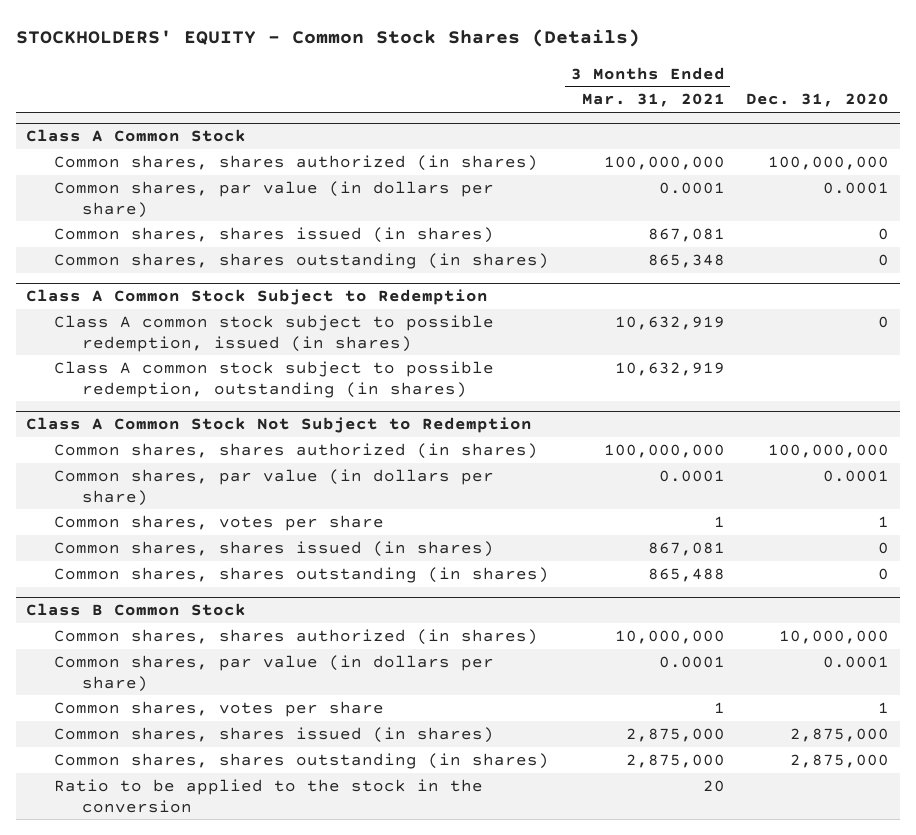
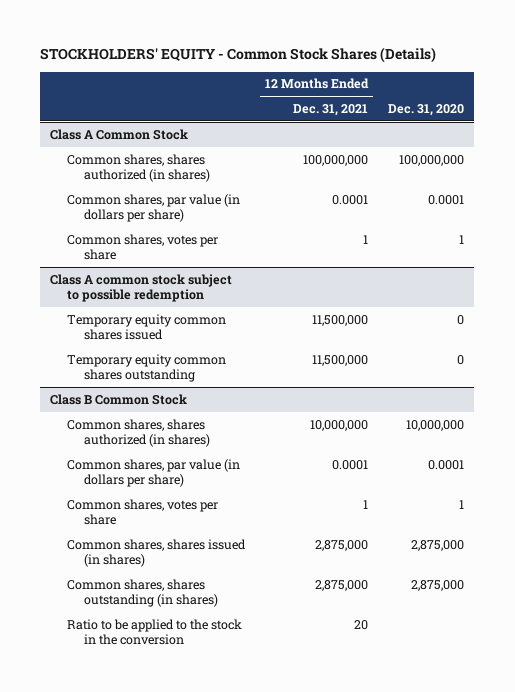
- | 3 Months Ended Mar. 31, 2021 | Dec. 31, 2020
+ | 12 Months Ended Dec. 31, 2021 | Dec. 31, 2020
@ Class A Common Stock
- Common shares, shares issued (in shares) | 867,081 | 0
- Common shares, shares outstanding (in shares) | 865,348 | 0
- Class A Common Stock Subject to Redemption
- Class A common stock subject to possible redemption, issued (in shares) | 10,632,919 | 0
- Class A common stock subject to possible redemption, outstanding (in shares) | 10,632,919 |
- Class A Common Stock Not Subject to Redemption
- Common shares, shares authorized (in shares) | 100,000,000 | 100,000,000
- Common shares, par value (in dollars per share) | 0.0001 | 0.0001
- Common shares, shares issued (in shares) | 867,081 | 0
- Common shares, shares outstanding (in shares) | 865,488 | 0
+ Class A common stock subject to possible redemption
+ Temporary equity common shares issued | 11,500,000 | 0
+ Temporary equity common shares outstanding | 11,500,000 | 0

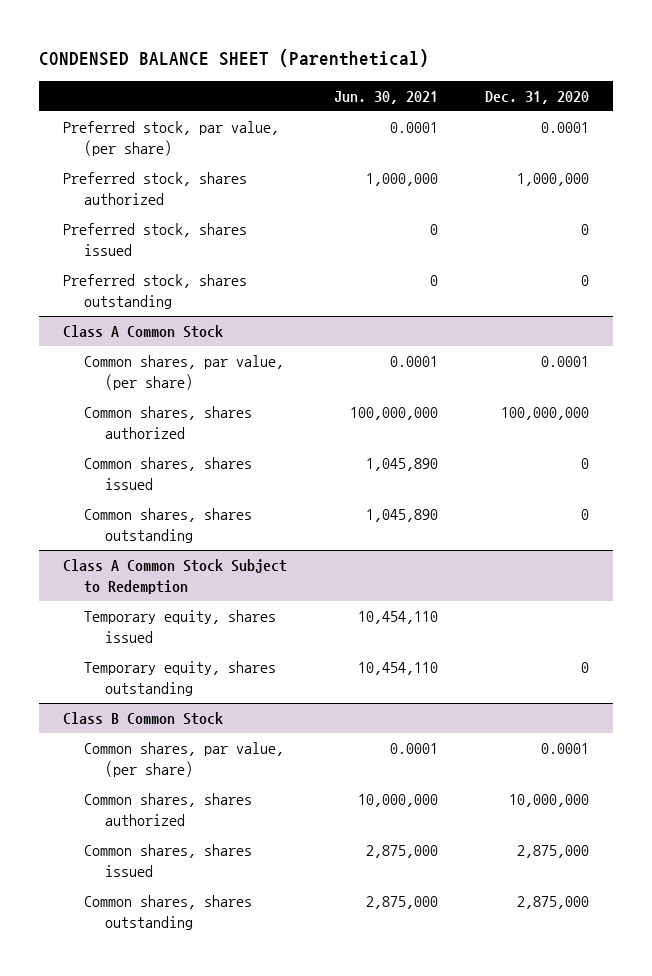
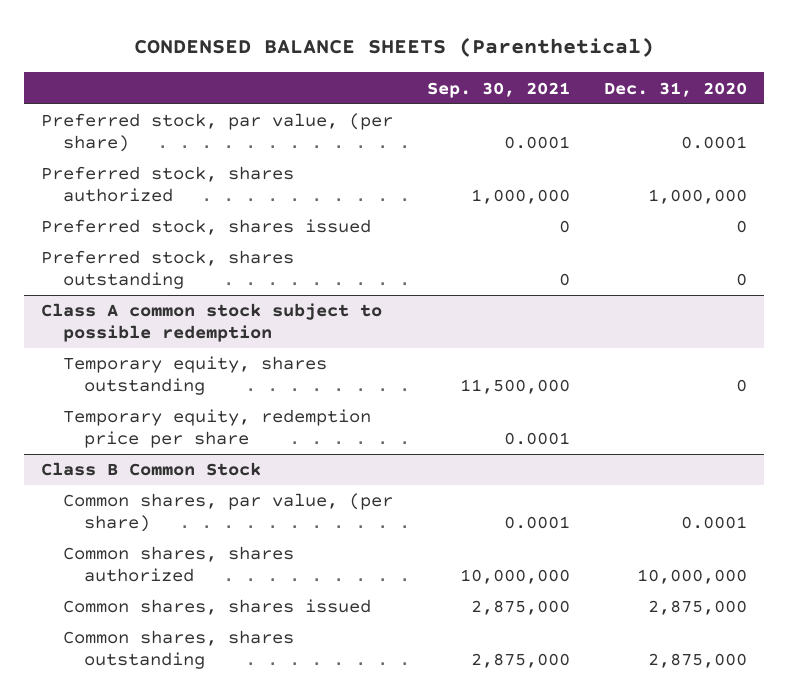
- CONDENSED BALANCE SHEET (Parenthetical)
+ CONDENSED BALANCE SHEETS (Parenthetical)
- | Jun. 30, 2021 | Dec. 31, 2020
+ | Sep. 30, 2021 | Dec. 31, 2020
- Class A Common Stock
- Common shares, par value, (per share) | 0.0001 | 0.0001
- Common shares, shares authorized | 100,000,000 | 100,000,000
- Common shares, shares issued | 1,045,890 | 0
- Common shares, shares outstanding | 1,045,890 | 0
- Class A Common Stock Subject to Redemption
- Temporary equity, shares issued | 10,454,110 |
+ Class A common stock subject to possible redemption
+ Temporary equity, redemption price per share | 0.0001 |

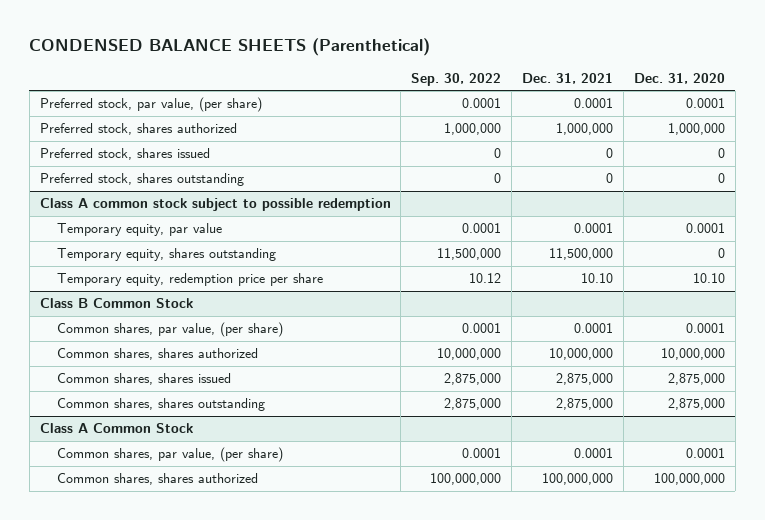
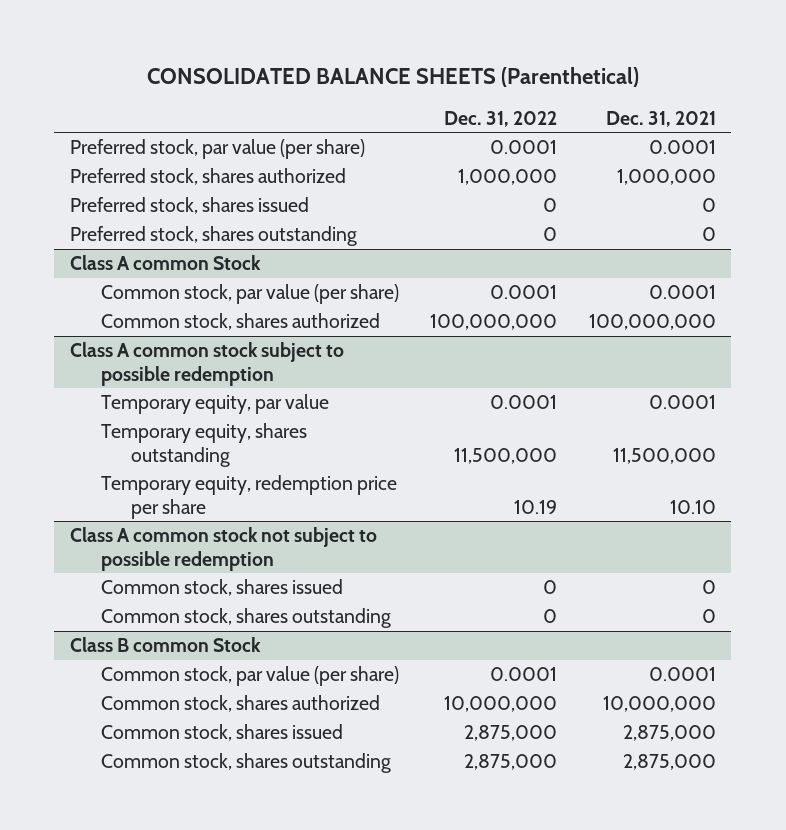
- CONDENSED BALANCE SHEETS (Parenthetical)
+ CONSOLIDATED BALANCE SHEETS (Parenthetical)
- | Sep. 30, 2022 | Dec. 31, 2021 | Dec. 31, 2020
+ | Dec. 31, 2022 | Dec. 31, 2021
- Preferred stock, par value, (per share) | 0.0001 | 0.0001 | 0.0001
+ Preferred stock, par value (per share) | 0.0001 | 0.0001
+ Class A common Stock
+ Common stock, par value (per share) | 0.0001 | 0.0001
+ Common stock, shares authorized | 100,000,000 | 100,000,000
- Class B Common Stock
- Common shares, par value, (per share) | 0.0001 | 0.0001 | 0.0001
- Common shares, shares authorized | 10,000,000 | 10,000,000 | 10,000,000
- Common shares, shares issued | 2,875,000 | 2,875,000 | 2,875,000
- Common shares, shares outstanding | 2,875,000 | 2,875,000 | 2,875,000
- Class A Common Stock
- Common shares, par value, (per share) | 0.0001 | 0.0001 | 0.0001
- Common shares, shares authorized | 100,000,000 | 100,000,000 | 100,000,000
+ Class A common stock not subject to possible redemption
+ Common stock, shares issued | 0 | 0
+ Common stock, shares outstanding | 0 | 0
+ Class B common Stock
+ Common stock, par value (per share) | 0.0001 | 0.0001
+ Common stock, shares authorized | 10,000,000 | 10,000,000
+ Common stock, shares issued | 2,875,000 | 2,875,000
+ Common stock, shares outstanding | 2,875,000 | 2,875,000

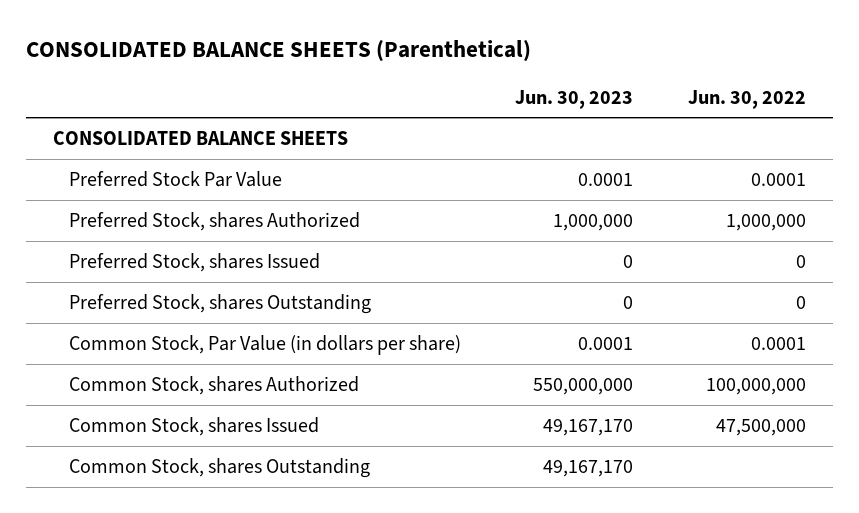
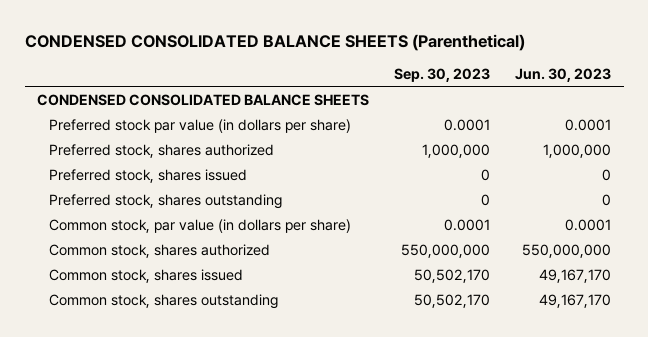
- CONSOLIDATED BALANCE SHEETS (Parenthetical)
+ CONDENSED CONSOLIDATED BALANCE SHEETS (Parenthetical)
- | Jun. 30, 2023 | Jun. 30, 2022
+ | Sep. 30, 2023 | Jun. 30, 2023
- CONSOLIDATED BALANCE SHEETS
- Preferred Stock Par Value | 0.0001 | 0.0001
- Preferred Stock, shares Authorized | 1,000,000 | 1,000,000
- Preferred Stock, shares Issued | 0 | 0
- Preferred Stock, shares Outstanding | 0 | 0
- Common Stock, Par Value (in dollars per share) | 0.0001 | 0.0001
- Common Stock, shares Authorized | 550,000,000 | 100,000,000
- Common Stock, shares Issued | 49,167,170 | 47,500,000
- Common Stock, shares Outstanding | 49,167,170 |
+ CONDENSED CONSOLIDATED BALANCE SHEETS
+ Preferred stock par value (in dollars per share) | 0.0001 | 0.0001
+ Preferred stock, shares authorized | 1,000,000 | 1,000,000
+ Preferred stock, shares issued | 0 | 0
+ Preferred stock, shares outstanding | 0 | 0
+ Common stock, par value (in dollars per share) | 0.0001 | 0.0001
+ Common stock, shares authorized | 550,000,000 | 550,000,000
+ Common stock, shares issued | 50,502,170 | 49,167,170
+ Common stock, shares outstanding | 50,502,170 | 49,167,170

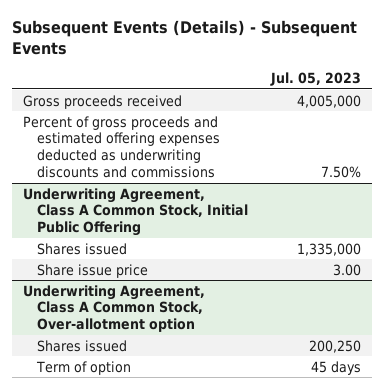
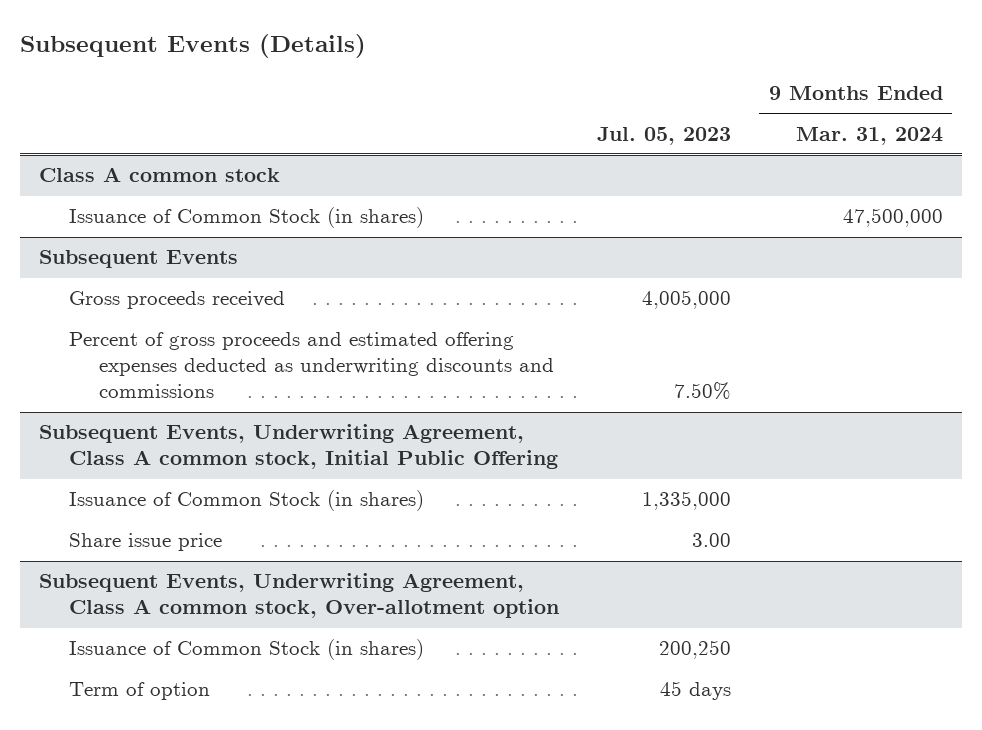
- Subsequent Events (Details) - Subsequent Events
+ Subsequent Events (Details)
- | Jul. 05, 2023
+ | Jul. 05, 2023 | 9 Months Ended Mar. 31, 2024
+ Class A common stock
+ Issuance of Common Stock (in shares) | | 47,500,000
+ Subsequent Events
- Underwriting Agreement, Class A Common Stock, Initial Public Offering
- Shares issued | 1,335,000
+ Subsequent Events, Underwriting Agreement, Class A common stock, Initial Public Offering
+ Issuance of Common Stock (in shares) | 1,335,000 |
- Underwriting Agreement, Class A Common Stock, Over-allotment option
- Shares issued | 200,250
+ Subsequent Events, Underwriting Agreement, Class A common stock, Over-allotment option
+ Issuance of Common Stock (in shares) | 200,250 |

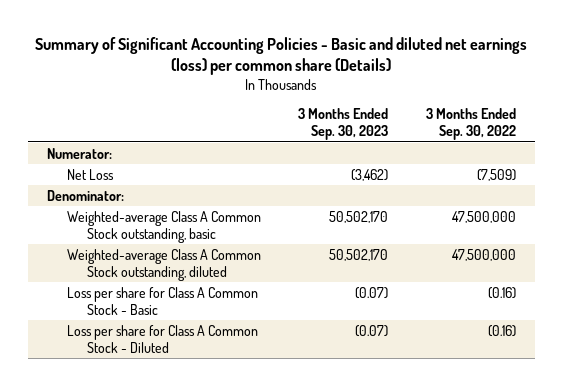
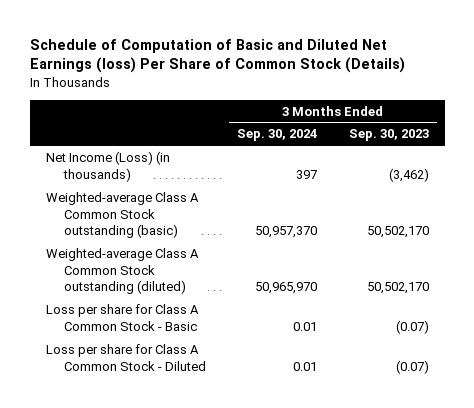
- Summary of Significant Accounting Policies - Basic and diluted net earnings (loss) per common share (Details)
+ Schedule of Computation of Basic and Diluted Net Earnings (loss) Per Share of Common Stock (Details)
- | 3 Months Ended Sep. 30, 2023 | 3 Months Ended Sep. 30, 2022
+ | 3 Months Ended Sep. 30, 2024 | 3 Months Ended Sep. 30, 2023
- Numerator:
- Net Loss | (3,462) | (7,509)
- Denominator:
- Weighted-average Class A Common Stock outstanding, basic | 50,502,170 | 47,500,000
- Weighted-average Class A Common Stock outstanding, diluted | 50,502,170 | 47,500,000
+ Net Income (Loss) (in thousands) | 397 | (3,462)
+ Weighted-average Class A Common Stock outstanding (basic) | 50,957,370 | 50,502,170
+ Weighted-average Class A Common Stock outstanding (diluted) | 50,965,970 | 50,502,170

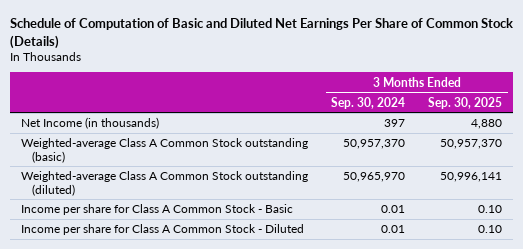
- Schedule of Computation of Basic and Diluted Net Earnings (loss) Per Share of Common Stock (Details)
+ Schedule of Computation of Basic and Diluted Net Earnings Per Share of Common Stock (Details)
- | 3 Months Ended Sep. 30, 2024 | 3 Months Ended Sep. 30, 2023
+ | 3 Months Ended Sep. 30, 2024 | 3 Months Ended Sep. 30, 2025
- Net Income (Loss) (in thousands) | 397 | (3,462)
+ Net Income (in thousands) | 397 | 4,880
- Loss per share for Class A Common Stock - Basic | 0.01 | (0.07)
- Loss per share for Class A Common Stock - Diluted | 0.01 | (0.07)
+ Income per share for Class A Common Stock - Basic | 0.01 | 0.10
+ Income per share for Class A Common Stock - Diluted | 0.01 | 0.10

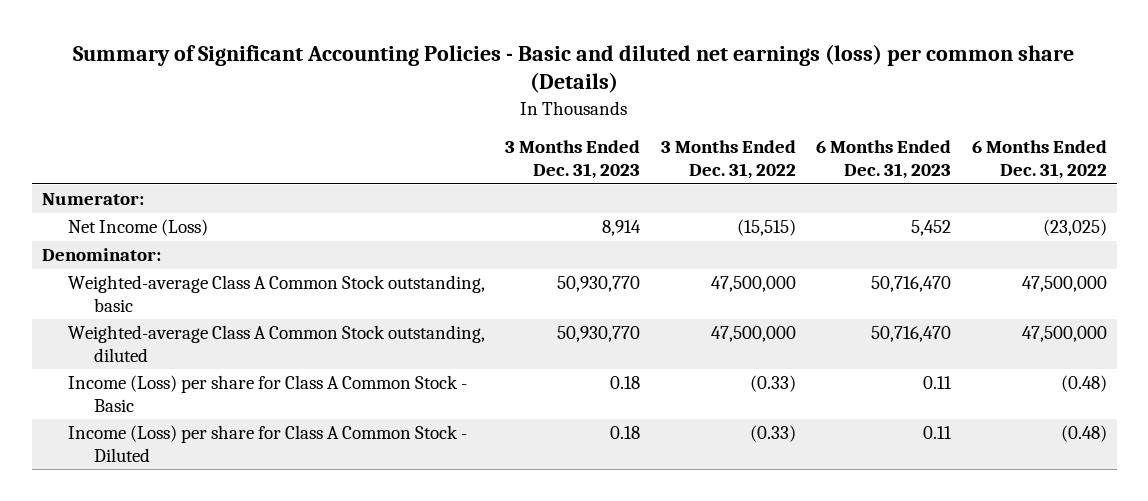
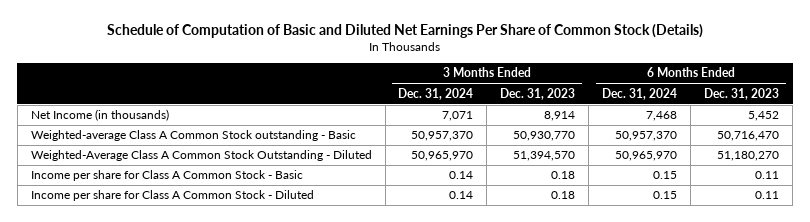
- Summary of Significant Accounting Policies - Basic and diluted net earnings (loss) per common share (Details)
+ Schedule of Computation of Basic and Diluted Net Earnings Per Share of Common Stock (Details)
- | 3 Months Ended Dec. 31, 2023 | 3 Months Ended Dec. 31, 2022 | 6 Months Ended Dec. 31, 2023 | 6 Months Ended Dec. 31, 2022
+ | 3 Months Ended Dec. 31, 2024 | 3 Months Ended Dec. 31, 2023 | 6 Months Ended Dec. 31, 2024 | 6 Months Ended Dec. 31, 2023
- Numerator:
- Net Income (Loss) | 8,914 | (15,515) | 5,452 | (23,025)
- Denominator:
- Weighted-average Class A Common Stock outstanding, basic | 50,930,770 | 47,500,000 | 50,716,470 | 47,500,000
- Weighted-average Class A Common Stock outstanding, diluted | 50,930,770 | 47,500,000 | 50,716,470 | 47,500,000
- Income (Loss) per share for Class A Common Stock - Basic | 0.18 | (0.33) | 0.11 | (0.48)
- Income (Loss) per share for Class A Common Stock - Diluted | 0.18 | (0.33) | 0.11 | (0.48)
+ Net Income (in thousands) | 7,071 | 8,914 | 7,468 | 5,452
+ Weighted-average Class A Common Stock outstanding - Basic | 50,957,370 | 50,930,770 | 50,957,370 | 50,716,470
+ Weighted-Average Class A Common Stock Outstanding - Diluted | 50,965,970 | 51,394,570 | 50,965,970 | 51,180,270
+ Income per share for Class A Common Stock - Basic | 0.14 | 0.18 | 0.15 | 0.11
+ Income per share for Class A Common Stock - Diluted | 0.14 | 0.18 | 0.15 | 0.11

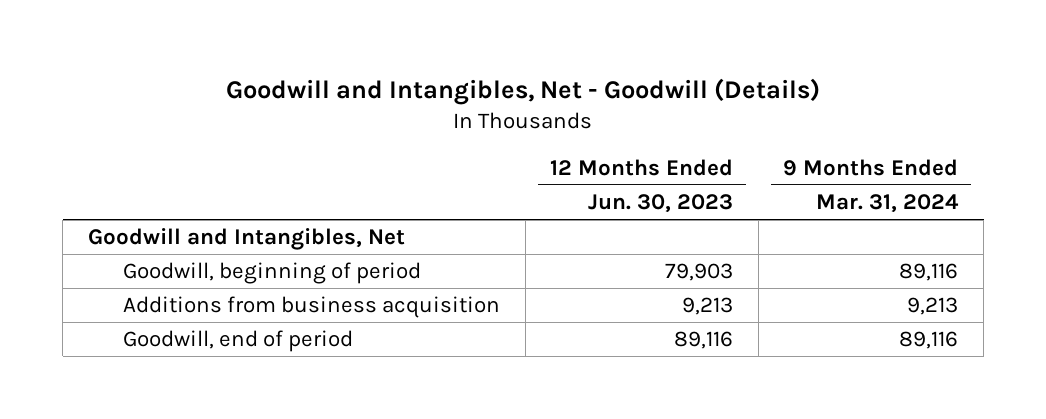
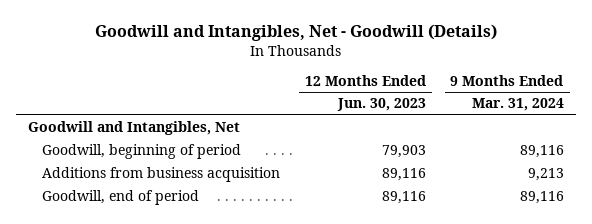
- Additions from business acquisition | 9,213 | 9,213
+ Additions from business acquisition | 89,116 | 9,213

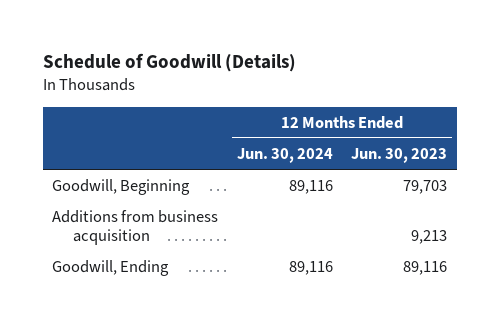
- Goodwill and Intangibles, Net - Goodwill (Details)
+ Schedule of Goodwill (Details)
- | 12 Months Ended Jun. 30, 2023 | 9 Months Ended Mar. 31, 2024
+ | 12 Months Ended Jun. 30, 2024 | 12 Months Ended Jun. 30, 2023
- Goodwill and Intangibles, Net
- Goodwill, beginning of period | 79,903 | 89,116
- Additions from business acquisition | 89,116 | 9,213
- Goodwill, end of period | 89,116 | 89,116
+ Goodwill, Beginning | 89,116 | 79,703
+ Additions from business acquisition | | 9,213
+ Goodwill, Ending | 89,116 | 89,116

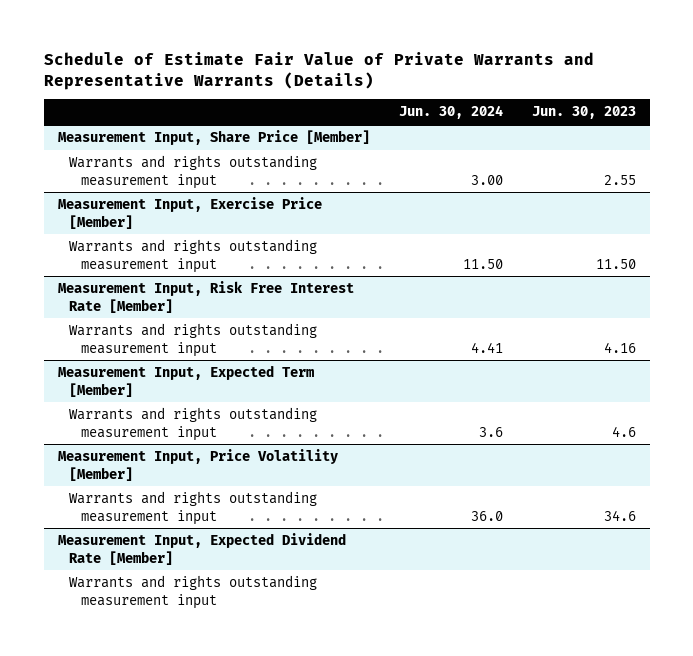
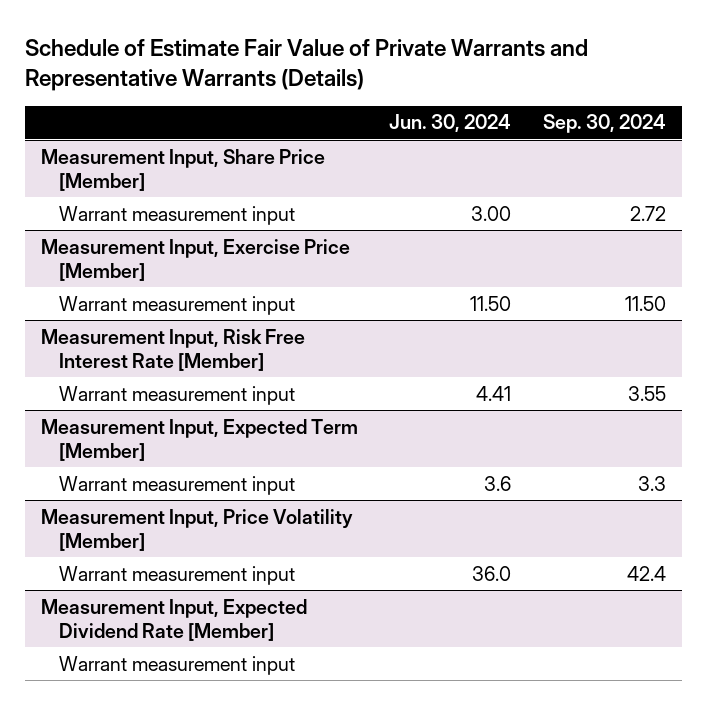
- | Jun. 30, 2024 | Jun. 30, 2023
+ | Jun. 30, 2024 | Sep. 30, 2024
@ Measurement Input, Share Price [Member]
- Warrants and rights outstanding measurement input | 3.00 | 2.55
+ Warrant measurement input | 3.00 | 2.72
@ Measurement Input, Exercise Price [Member]
- Warrants and rights outstanding measurement input | 11.50 | 11.50
+ Warrant measurement input | 11.50 | 11.50
@ Measurement Input, Risk Free Interest Rate [Member]
- Warrants and rights outstanding measurement input | 4.41 | 4.16
+ Warrant measurement input | 4.41 | 3.55
@ Measurement Input, Expected Term [Member]
- Warrants and rights outstanding measurement input | 3.6 | 4.6
+ Warrant measurement input | 3.6 | 3.3
@ Measurement Input, Price Volatility [Member]
- Warrants and rights outstanding measurement input | 36.0 | 34.6
+ Warrant measurement input | 36.0 | 42.4
@ Measurement Input, Expected Dividend Rate [Member]
- Warrants and rights outstanding measurement input
+ Warrant measurement input

